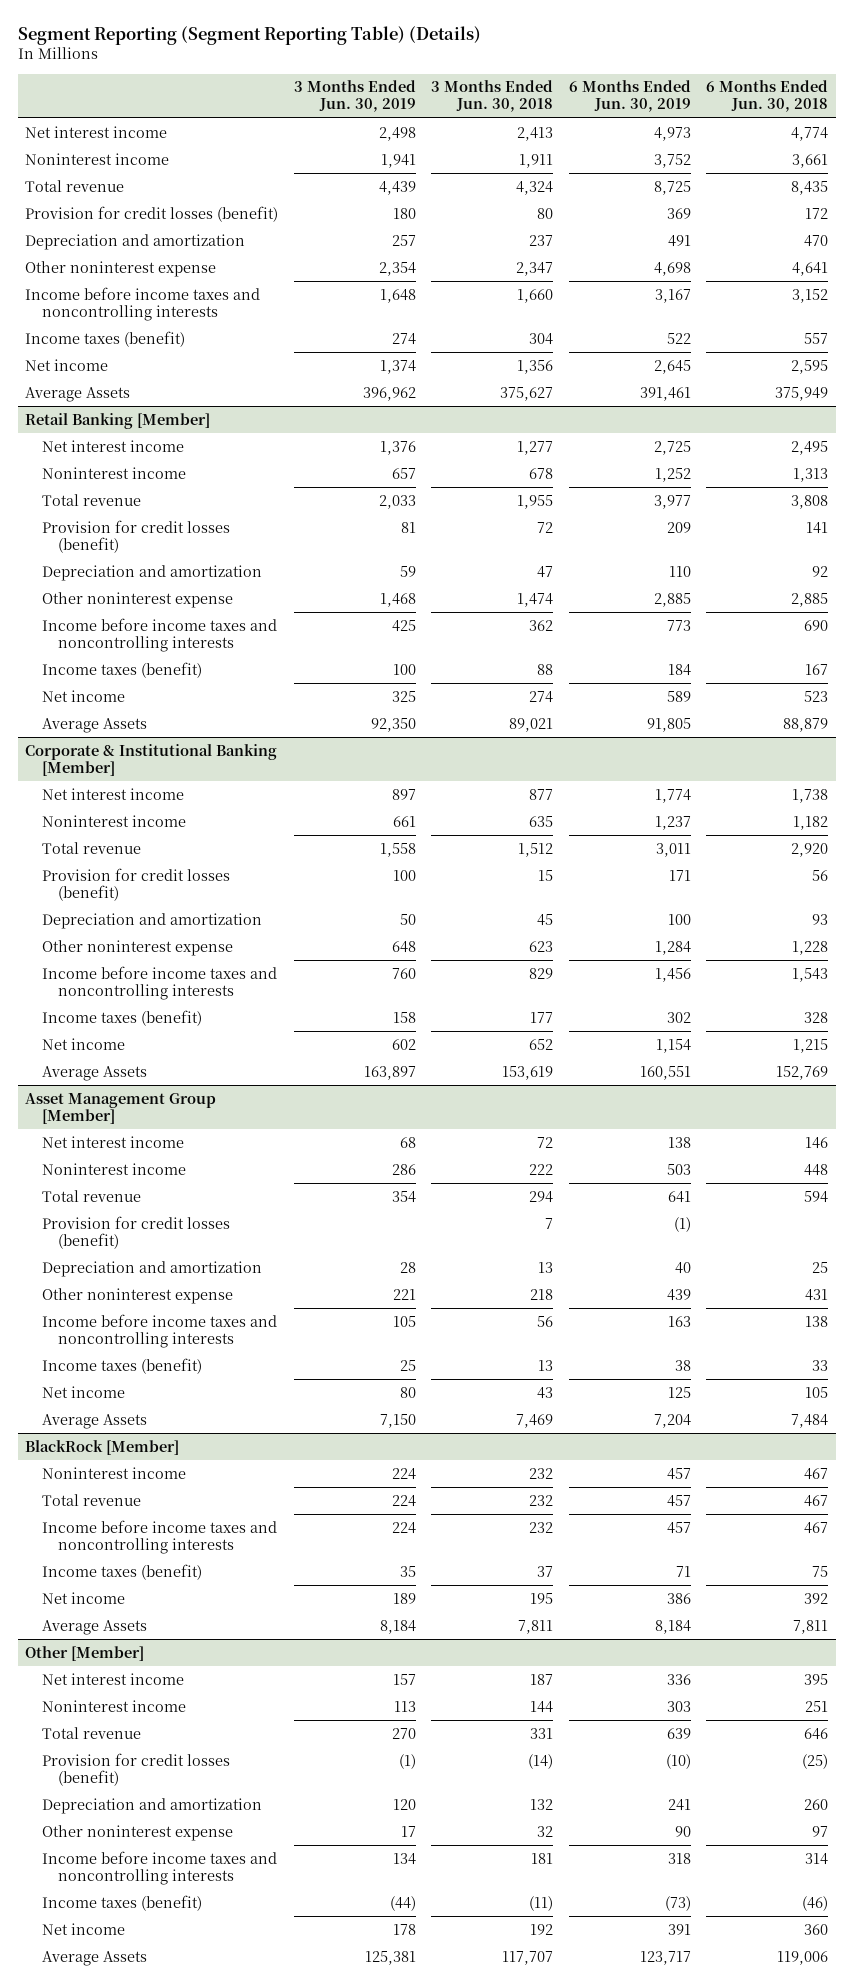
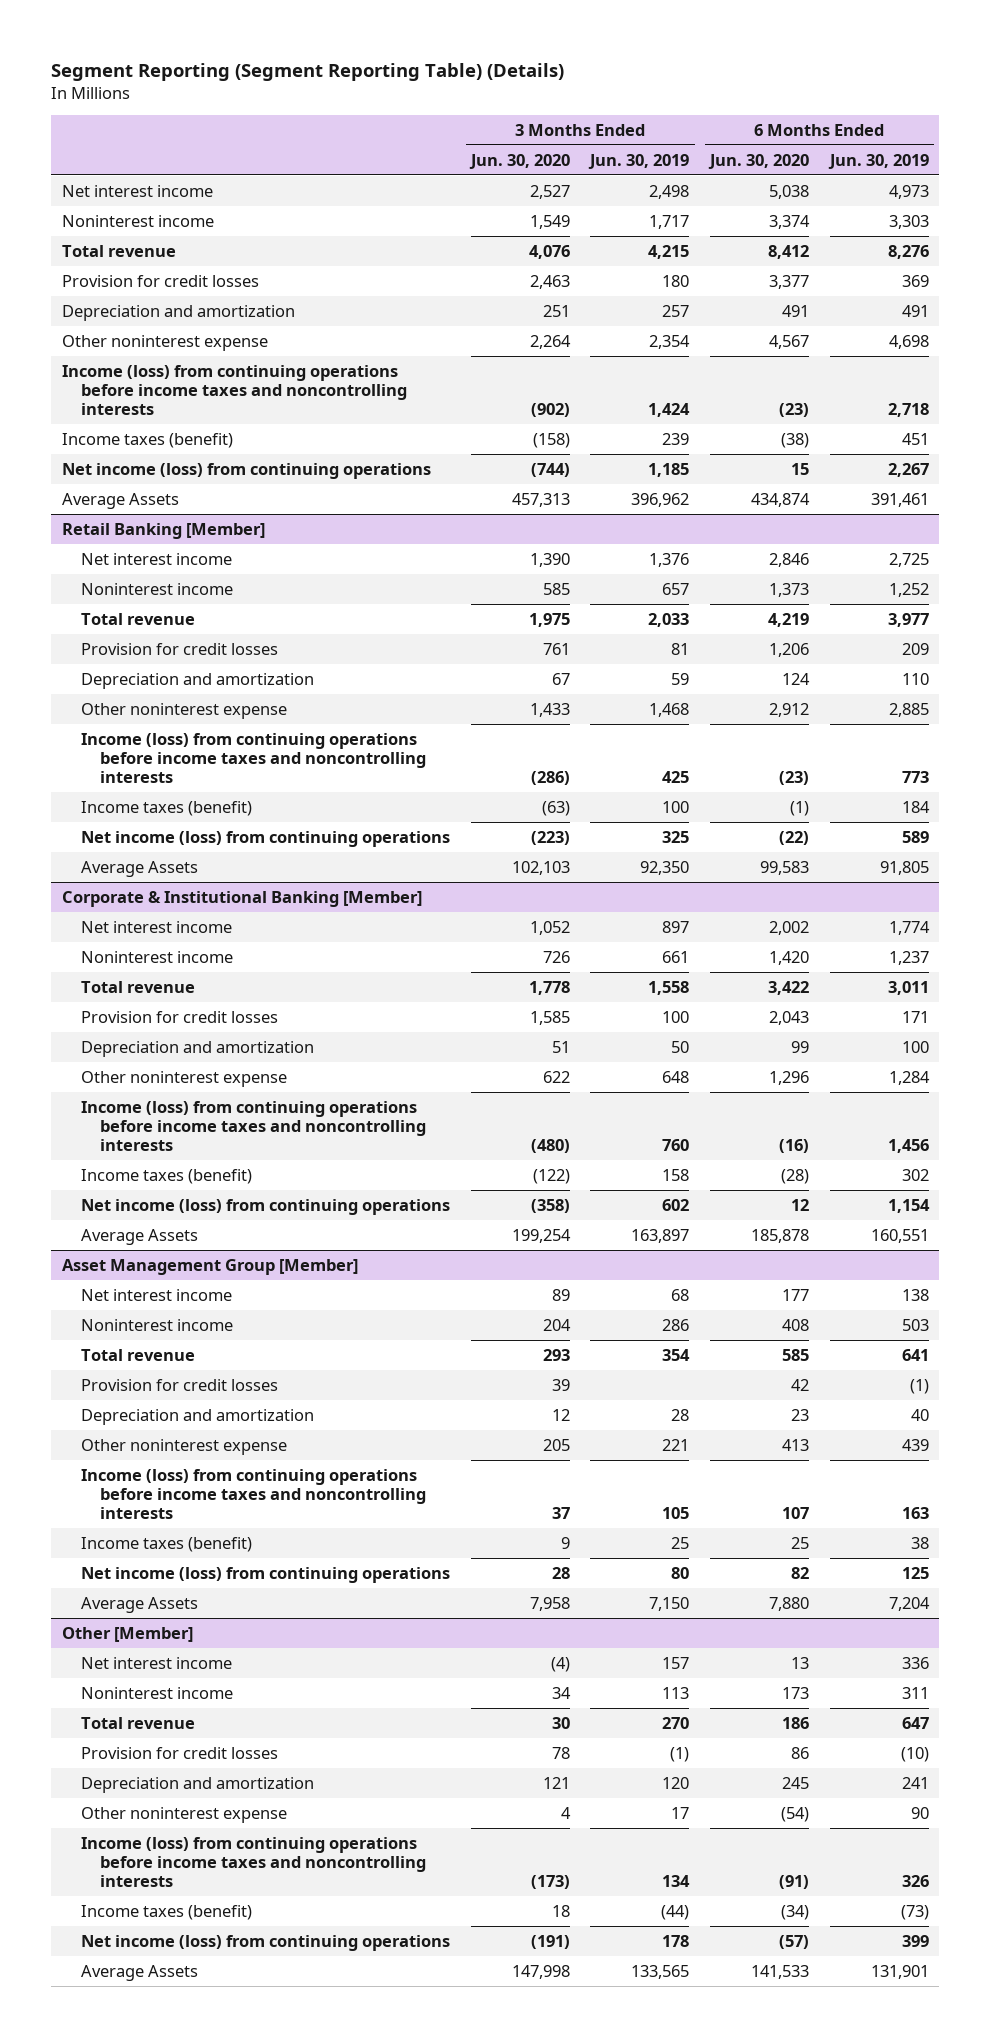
- | 3 Months Ended Jun. 30, 2019 | 3 Months Ended Jun. 30, 2018 | 6 Months Ended Jun. 30, 2019 | 6 Months Ended Jun. 30, 2018
+ | 3 Months Ended Jun. 30, 2020 | 3 Months Ended Jun. 30, 2019 | 6 Months Ended Jun. 30, 2020 | 6 Months Ended Jun. 30, 2019
- Noninterest income | 1,941 | 1,911 | 3,752 | 3,661
- Total revenue | 4,439 | 4,324 | 8,725 | 8,435
- Provision for credit losses (benefit) | 180 | 80 | 369 | 172
+ Noninterest income | 1,549 | 1,717 | 3,374 | 3,303
+ Total revenue | 4,076 | 4,215 | 8,412 | 8,276
+ Provision for credit losses | 2,463 | 180 | 3,377 | 369
- Income before income taxes and noncontrolling interests | 1,648 | 1,660 | 3,167 | 3,152
- Income taxes (benefit) | 274 | 304 | 522 | 557
- Net income | 1,374 | 1,356 | 2,645 | 2,595
+ Income (loss) from continuing operations before income taxes and noncontrolling interests | (902) | 1,424 | (23) | 2,718
+ Income taxes (benefit) | (158) | 239 | (38) | 451
+ Net income (loss) from continuing operations | (744) | 1,185 | 15 | 2,267
@ Retail Banking [Member]
- Provision for credit losses (benefit) | 81 | 72 | 209 | 141
+ Provision for credit losses | 761 | 81 | 1,206 | 209
- Income before income taxes and noncontrolling interests | 425 | 362 | 773 | 690
+ Income (loss) from continuing operations before income taxes and noncontrolling interests | (286) | 425 | (23) | 773
- Net income | 325 | 274 | 589 | 523
+ Net income (loss) from continuing operations | (223) | 325 | (22) | 589
@ Corporate & Institutional Banking [Member]
- Provision for credit losses (benefit) | 100 | 15 | 171 | 56
+ Provision for credit losses | 1,585 | 100 | 2,043 | 171
- Income before income taxes and noncontrolling interests | 760 | 829 | 1,456 | 1,543
+ Income (loss) from continuing operations before income taxes and noncontrolling interests | (480) | 760 | (16) | 1,456
- Net income | 602 | 652 | 1,154 | 1,215
+ Net income (loss) from continuing operations | (358) | 602 | 12 | 1,154
@ Asset Management Group [Member]
- Provision for credit losses (benefit) | | 7 | (1) |
+ Provision for credit losses | 39 | | 42 | (1)
- Income before income taxes and noncontrolling interests | 105 | 56 | 163 | 138
+ Income (loss) from continuing operations before income taxes and noncontrolling interests | 37 | 105 | 107 | 163
- Net income | 80 | 43 | 125 | 105
+ Net income (loss) from continuing operations | 28 | 80 | 82 | 125
- BlackRock [Member]
- Noninterest income | 224 | 232 | 457 | 467
- Total revenue | 224 | 232 | 457 | 467
- Income before income taxes and noncontrolling interests | 224 | 232 | 457 | 467
- Income taxes (benefit) | 35 | 37 | 71 | 75
- Net income | 189 | 195 | 386 | 392
- Average Assets | 8,184 | 7,811 | 8,184 | 7,811
@ Other [Member]
- Noninterest income | 113 | 144 | 303 | 251
- Total revenue | 270 | 331 | 639 | 646
- Provision for credit losses (benefit) | (1) | (14) | (10) | (25)
+ Noninterest income | 34 | 113 | 173 | 311
+ Total revenue | 30 | 270 | 186 | 647
+ Provision for credit losses | 78 | (1) | 86 | (10)
- Income before income taxes and noncontrolling interests | 134 | 181 | 318 | 314
+ Income (loss) from continuing operations before income taxes and noncontrolling interests | (173) | 134 | (91) | 326
- Net income | 178 | 192 | 391 | 360
- Average Assets | 125,381 | 117,707 | 123,717 | 119,006
+ Net income (loss) from continuing operations | (191) | 178 | (57) | 399
+ Average Assets | 147,998 | 133,565 | 141,533 | 131,901

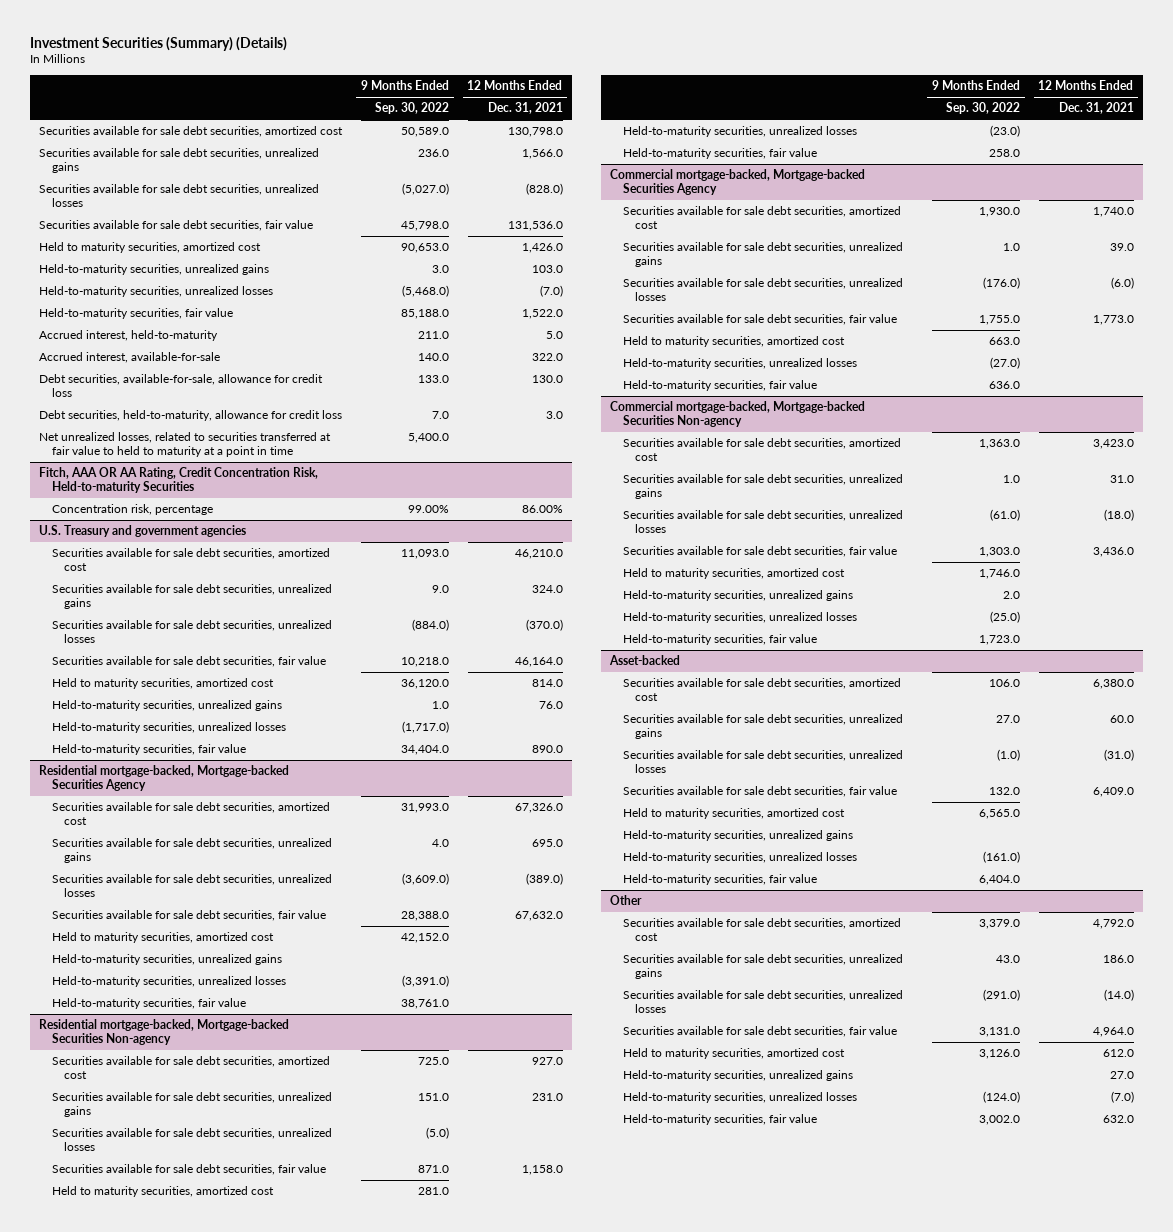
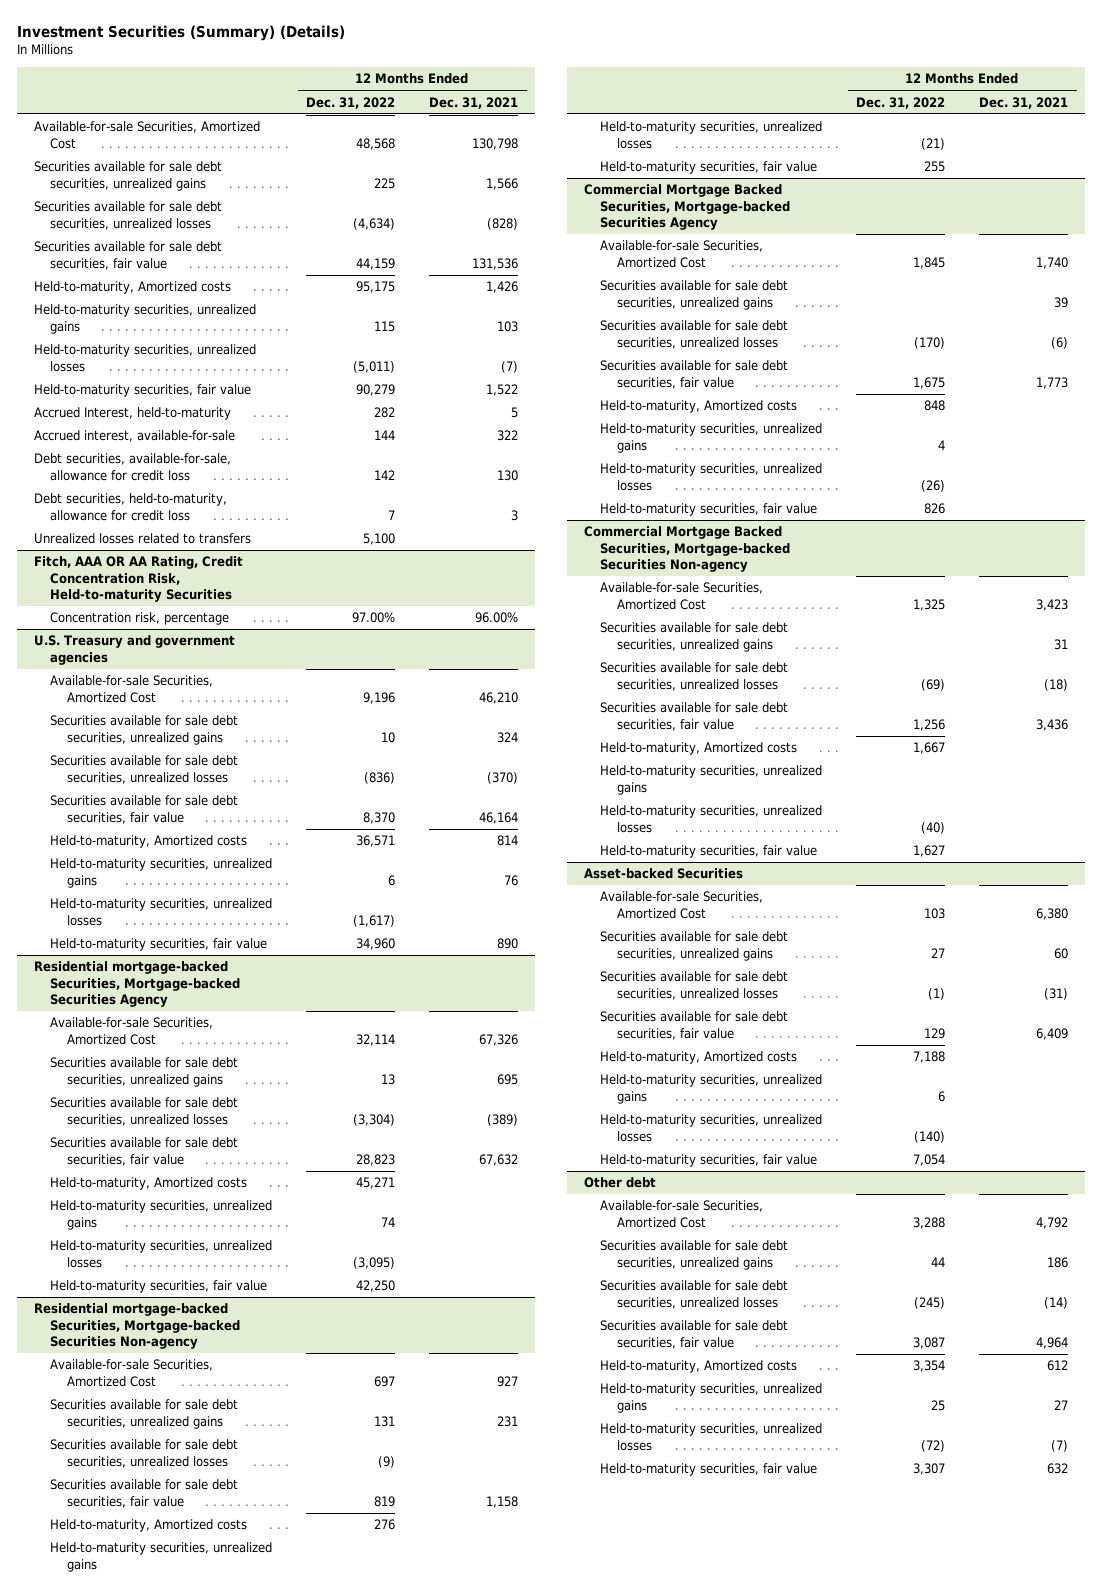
- | 9 Months Ended Sep. 30, 2022 | 12 Months Ended Dec. 31, 2021
+ | 12 Months Ended Dec. 31, 2022 | 12 Months Ended Dec. 31, 2021
- Securities available for sale debt securities, amortized cost | 50,589.0 | 130,798.0
- Securities available for sale debt securities, unrealized gains | 236.0 | 1,566.0
- Securities available for sale debt securities, unrealized losses | (5,027.0) | (828.0)
- Securities available for sale debt securities, fair value | 45,798.0 | 131,536.0
- Held to maturity securities, amortized cost | 90,653.0 | 1,426.0
- Held-to-maturity securities, unrealized gains | 3.0 | 103.0
- Held-to-maturity securities, unrealized losses | (5,468.0) | (7.0)
- Held-to-maturity securities, fair value | 85,188.0 | 1,522.0
- Accrued interest, held-to-maturity | 211.0 | 5.0
- Accrued interest, available-for-sale | 140.0 | 322.0
- Debt securities, available-for-sale, allowance for credit loss | 133.0 | 130.0
- Debt securities, held-to-maturity, allowance for credit loss | 7.0 | 3.0
- Net unrealized losses, related to securities transferred at fair value to held to maturity at a point in time | 5,400.0 |
+ Available-for-sale Securities, Amortized Cost | 48,568 | 130,798
+ Securities available for sale debt securities, unrealized gains | 225 | 1,566
+ Securities available for sale debt securities, unrealized losses | (4,634) | (828)
+ Securities available for sale debt securities, fair value | 44,159 | 131,536
+ Held-to-maturity, Amortized costs | 95,175 | 1,426
+ Held-to-maturity securities, unrealized gains | 115 | 103
+ Held-to-maturity securities, unrealized losses | (5,011) | (7)
+ Held-to-maturity securities, fair value | 90,279 | 1,522
+ Accrued Interest, held-to-maturity | 282 | 5
+ Accrued interest, available-for-sale | 144 | 322
+ Debt securities, available-for-sale, allowance for credit loss | 142 | 130
+ Debt securities, held-to-maturity, allowance for credit loss | 7 | 3
+ Unrealized losses related to transfers | 5,100 |
@ Fitch, AAA OR AA Rating, Credit Concentration Risk, Held-to-maturity Securities
- Concentration risk, percentage | 99.00% | 86.00%
+ Concentration risk, percentage | 97.00% | 96.00%
@ U.S. Treasury and government agencies
- Securities available for sale debt securities, amortized cost | 11,093.0 | 46,210.0
- Securities available for sale debt securities, unrealized gains | 9.0 | 324.0
- Securities available for sale debt securities, unrealized losses | (884.0) | (370.0)
- Securities available for sale debt securities, fair value | 10,218.0 | 46,164.0
- Held to maturity securities, amortized cost | 36,120.0 | 814.0
- Held-to-maturity securities, unrealized gains | 1.0 | 76.0
+ Available-for-sale Securities, Amortized Cost | 9,196 | 46,210
+ Securities available for sale debt securities, unrealized gains | 10 | 324
+ Securities available for sale debt securities, unrealized losses | (836) | (370)
+ Securities available for sale debt securities, fair value | 8,370 | 46,164
+ Held-to-maturity, Amortized costs | 36,571 | 814
+ Held-to-maturity securities, unrealized gains | 6 | 76
- Held-to-maturity securities, fair value | 34,404.0 | 890.0
- Residential mortgage-backed, Mortgage-backed Securities Agency
- Securities available for sale debt securities, amortized cost | 31,993.0 | 67,326.0
- Securities available for sale debt securities, unrealized gains | 4.0 | 695.0
- Securities available for sale debt securities, unrealized losses | (3,609.0) | (389.0)
- Securities available for sale debt securities, fair value | 28,388.0 | 67,632.0
- Held to maturity securities, amortized cost | 42,152.0 |
@ U.S. Treasury and government agencies
+ Held-to-maturity securities, fair value | 34,960 | 890
+ Residential mortgage-backed Securities, Mortgage-backed Securities Agency
+ Available-for-sale Securities, Amortized Cost | 32,114 | 67,326
+ Securities available for sale debt securities, unrealized gains | 13 | 695
+ Securities available for sale debt securities, unrealized losses | (3,304) | (389)
+ Securities available for sale debt securities, fair value | 28,823 | 67,632
+ Held-to-maturity, Amortized costs | 45,271 |
- Residential mortgage-backed, Mortgage-backed Securities Non-agency
- Securities available for sale debt securities, amortized cost | 725.0 | 927.0
- Securities available for sale debt securities, unrealized gains | 151.0 | 231.0
+ Residential mortgage-backed Securities, Mortgage-backed Securities Non-agency
+ Available-for-sale Securities, Amortized Cost | 697 | 927
+ Securities available for sale debt securities, unrealized gains | 131 | 231
- Securities available for sale debt securities, fair value | 871.0 | 1,158.0
- Held to maturity securities, amortized cost | 281.0 |
+ Securities available for sale debt securities, fair value | 819 | 1,158
+ Held-to-maturity, Amortized costs | 276 |
+ Held-to-maturity securities, unrealized gains
- Commercial mortgage-backed, Mortgage-backed Securities Agency
- Securities available for sale debt securities, amortized cost | 1,930.0 | 1,740.0
- Securities available for sale debt securities, unrealized gains | 1.0 | 39.0
- Securities available for sale debt securities, unrealized losses | (176.0) | (6.0)
- Securities available for sale debt securities, fair value | 1,755.0 | 1,773.0
- Held to maturity securities, amortized cost | 663.0 |
+ Commercial Mortgage Backed Securities, Mortgage-backed Securities Agency
+ Available-for-sale Securities, Amortized Cost | 1,845 | 1,740
+ Securities available for sale debt securities, unrealized gains | | 39
+ Securities available for sale debt securities, unrealized losses | (170) | (6)
+ Securities available for sale debt securities, fair value | 1,675 | 1,773
+ Held-to-maturity, Amortized costs | 848 |
+ Held-to-maturity securities, unrealized gains | 4 |
- Commercial mortgage-backed, Mortgage-backed Securities Non-agency
- Securities available for sale debt securities, amortized cost | 1,363.0 | 3,423.0
- Securities available for sale debt securities, unrealized gains | 1.0 | 31.0
- Securities available for sale debt securities, unrealized losses | (61.0) | (18.0)
- Securities available for sale debt securities, fair value | 1,303.0 | 3,436.0
- Held to maturity securities, amortized cost | 1,746.0 |
+ Commercial Mortgage Backed Securities, Mortgage-backed Securities Non-agency
+ Available-for-sale Securities, Amortized Cost | 1,325 | 3,423
+ Securities available for sale debt securities, unrealized gains | | 31
+ Securities available for sale debt securities, unrealized losses | (69) | (18)
+ Securities available for sale debt securities, fair value | 1,256 | 3,436
+ Held-to-maturity, Amortized costs | 1,667 |
- Asset-backed
- Securities available for sale debt securities, amortized cost | 106.0 | 6,380.0
- Securities available for sale debt securities, unrealized gains | 27.0 | 60.0
- Securities available for sale debt securities, unrealized losses | (1.0) | (31.0)
- Securities available for sale debt securities, fair value | 132.0 | 6,409.0
- Held to maturity securities, amortized cost | 6,565.0 |
+ Asset-backed Securities
+ Available-for-sale Securities, Amortized Cost | 103 | 6,380
+ Securities available for sale debt securities, unrealized gains | 27 | 60
+ Securities available for sale debt securities, unrealized losses | (1) | (31)
+ Securities available for sale debt securities, fair value | 129 | 6,409
+ Held-to-maturity, Amortized costs | 7,188 |
- Other
- Securities available for sale debt securities, amortized cost | 3,379.0 | 4,792.0
- Securities available for sale debt securities, unrealized gains | 43.0 | 186.0
- Securities available for sale debt securities, unrealized losses | (291.0) | (14.0)
- Securities available for sale debt securities, fair value | 3,131.0 | 4,964.0
- Held to maturity securities, amortized cost | 3,126.0 | 612.0
- Held-to-maturity securities, unrealized gains | | 27.0
- Held-to-maturity securities, unrealized losses | (124.0) | (7.0)
- Held-to-maturity securities, fair value | 3,002.0 | 632.0
+ Other debt
+ Available-for-sale Securities, Amortized Cost | 3,288 | 4,792
+ Securities available for sale debt securities, unrealized gains | 44 | 186
+ Securities available for sale debt securities, unrealized losses | (245) | (14)
+ Securities available for sale debt securities, fair value | 3,087 | 4,964
+ Held-to-maturity, Amortized costs | 3,354 | 612
+ Held-to-maturity securities, unrealized gains | 25 | 27
+ Held-to-maturity securities, unrealized losses | (72) | (7)
+ Held-to-maturity securities, fair value | 3,307 | 632

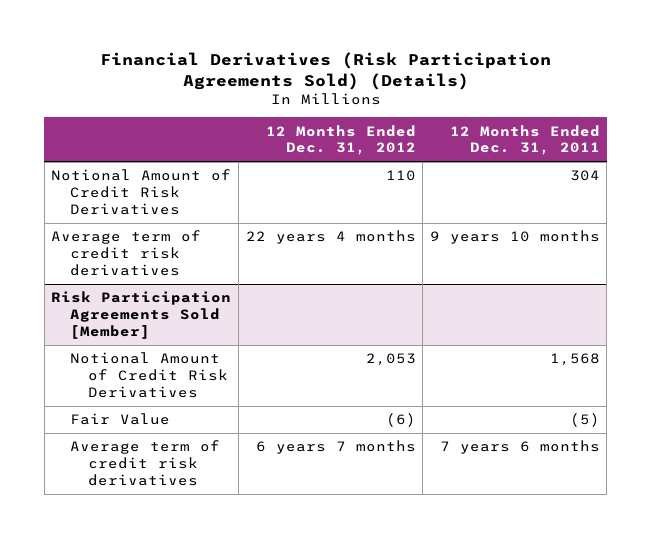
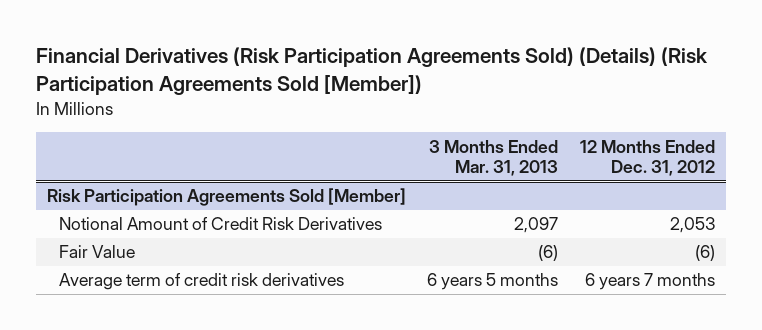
- Financial Derivatives (Risk Participation Agreements Sold) (Details)
+ Financial Derivatives (Risk Participation Agreements Sold) (Details) (Risk Participation Agreements Sold [Member])
- | 12 Months Ended Dec. 31, 2012 | 12 Months Ended Dec. 31, 2011
+ | 3 Months Ended Mar. 31, 2013 | 12 Months Ended Dec. 31, 2012
- Notional Amount of Credit Risk Derivatives | 110 | 304
- Average term of credit risk derivatives | 22 years 4 months | 9 years 10 months

